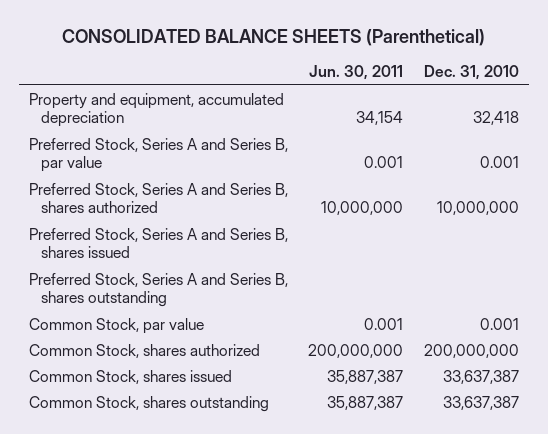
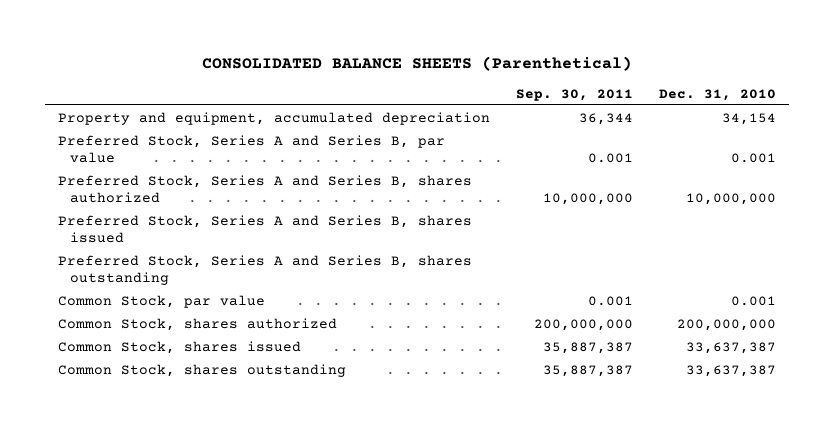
- | Jun. 30, 2011 | Dec. 31, 2010
+ | Sep. 30, 2011 | Dec. 31, 2010
- Property and equipment, accumulated depreciation | 34,154 | 32,418
+ Property and equipment, accumulated depreciation | 36,344 | 34,154

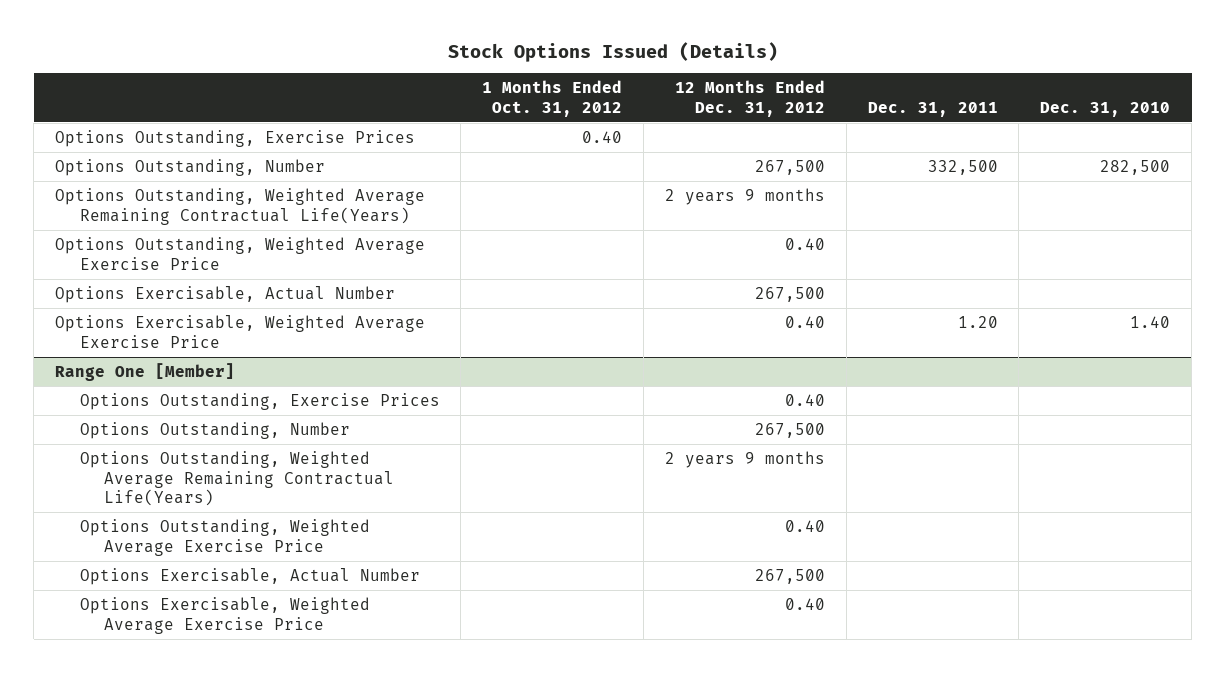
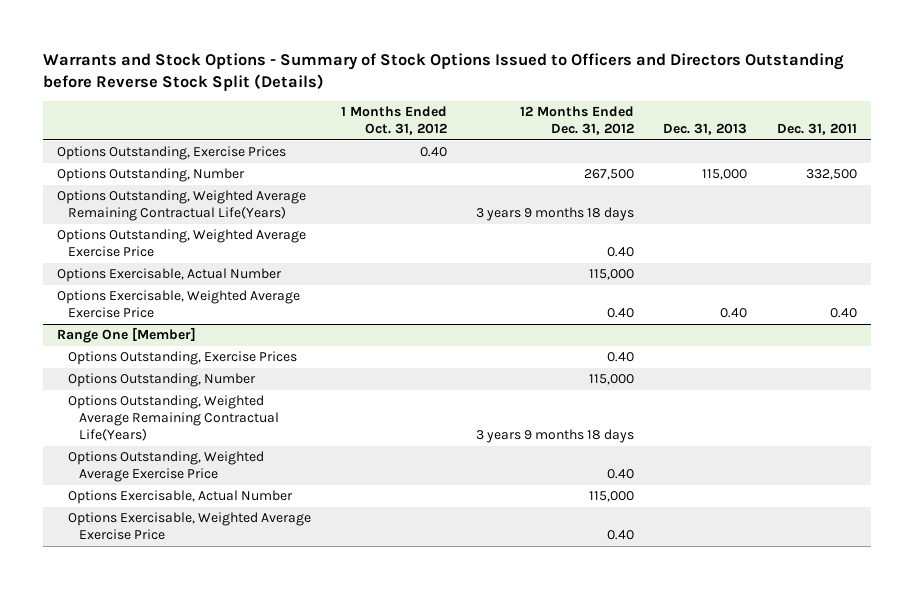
- Stock Options Issued (Details)
+ Warrants and Stock Options - Summary of Stock Options Issued to Officers and Directors Outstanding before Reverse Stock Split (Details)
- | 1 Months Ended Oct. 31, 2012 | 12 Months Ended Dec. 31, 2012 | Dec. 31, 2011 | Dec. 31, 2010
+ | 1 Months Ended Oct. 31, 2012 | 12 Months Ended Dec. 31, 2012 | Dec. 31, 2013 | Dec. 31, 2011
- Options Outstanding, Weighted Average Remaining Contractual Life(Years) | | 2 years 9 months | |
+ Options Outstanding, Weighted Average Remaining Contractual Life(Years) | | 3 years 9 months 18 days | |
- Options Exercisable, Actual Number | | 267,500 | |
- Options Exercisable, Weighted Average Exercise Price | | 0.40 | 1.20 | 1.40
+ Options Exercisable, Actual Number | | 115,000 | |
+ Options Exercisable, Weighted Average Exercise Price | | 0.40 | 0.40 | 0.40
@ Range One [Member]
- Options Outstanding, Number | | 267,500 | |
- Options Outstanding, Weighted Average Remaining Contractual Life(Years) | | 2 years 9 months | |
+ Options Outstanding, Number | | 115,000 | |
+ Options Outstanding, Weighted Average Remaining Contractual Life(Years) | | 3 years 9 months 18 days | |
- Options Exercisable, Actual Number | | 267,500 | |
+ Options Exercisable, Actual Number | | 115,000 | |

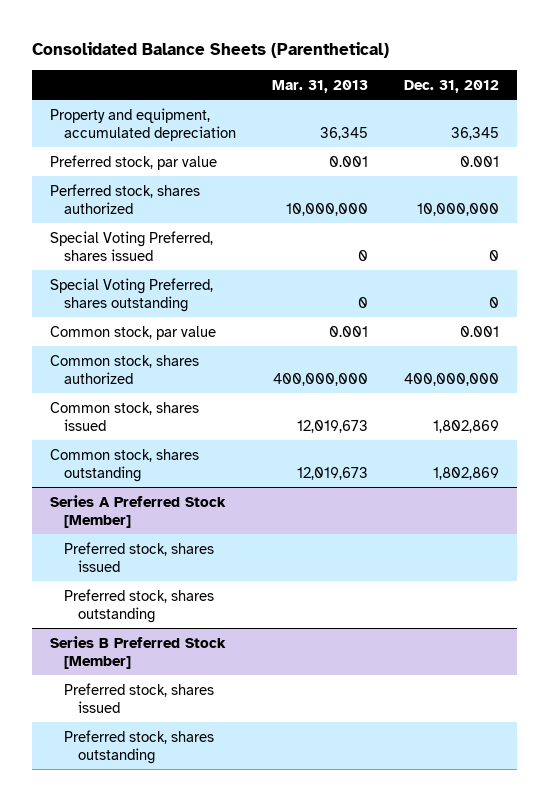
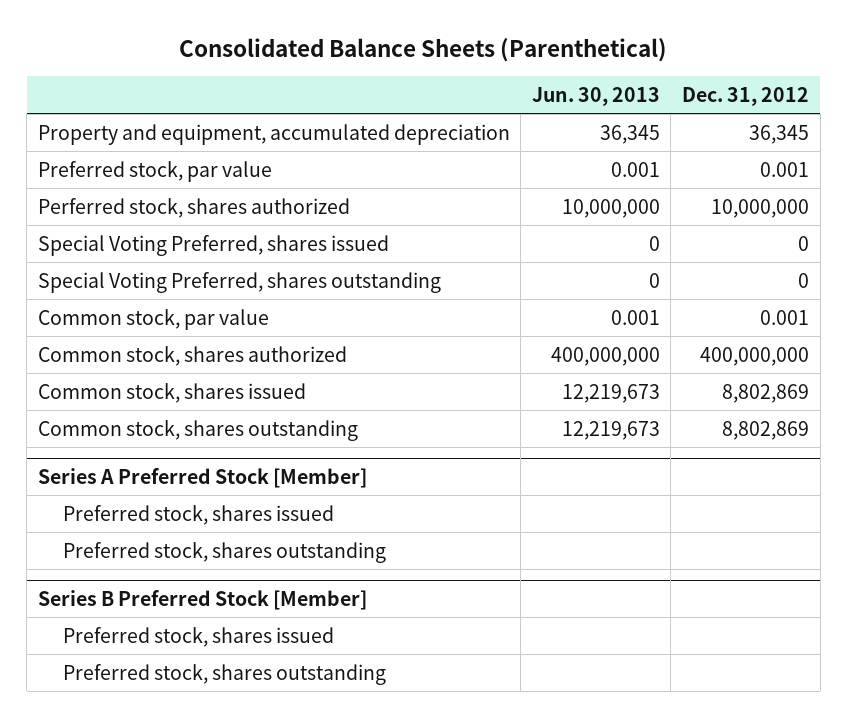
- | Mar. 31, 2013 | Dec. 31, 2012
+ | Jun. 30, 2013 | Dec. 31, 2012
- Common stock, shares issued | 12,019,673 | 1,802,869
- Common stock, shares outstanding | 12,019,673 | 1,802,869
+ Common stock, shares issued | 12,219,673 | 8,802,869
+ Common stock, shares outstanding | 12,219,673 | 8,802,869

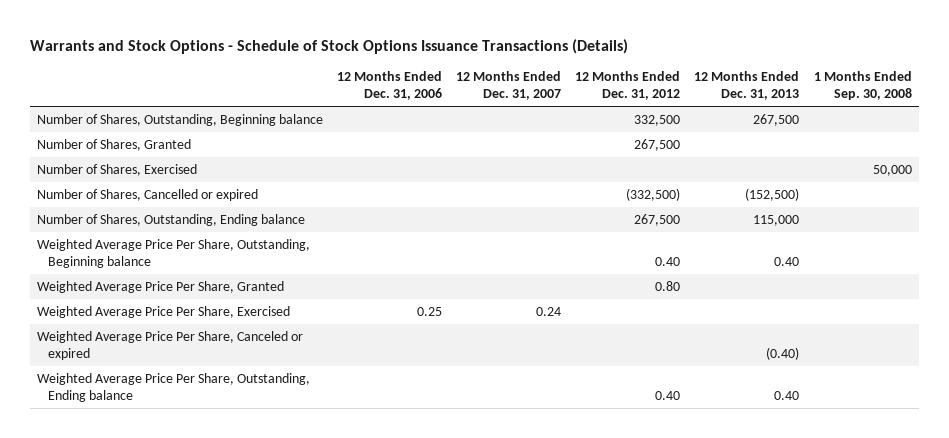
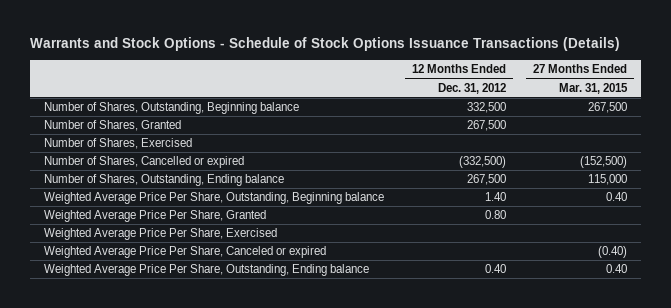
- | 12 Months Ended Dec. 31, 2006 | 12 Months Ended Dec. 31, 2007 | 12 Months Ended Dec. 31, 2012 | 12 Months Ended Dec. 31, 2013 | 1 Months Ended Sep. 30, 2008
+ | 12 Months Ended Dec. 31, 2012 | 27 Months Ended Mar. 31, 2015
- Weighted Average Price Per Share, Outstanding, Beginning balance | | | 0.40 | 0.40 |
+ Weighted Average Price Per Share, Outstanding, Beginning balance | 1.40 | 0.40

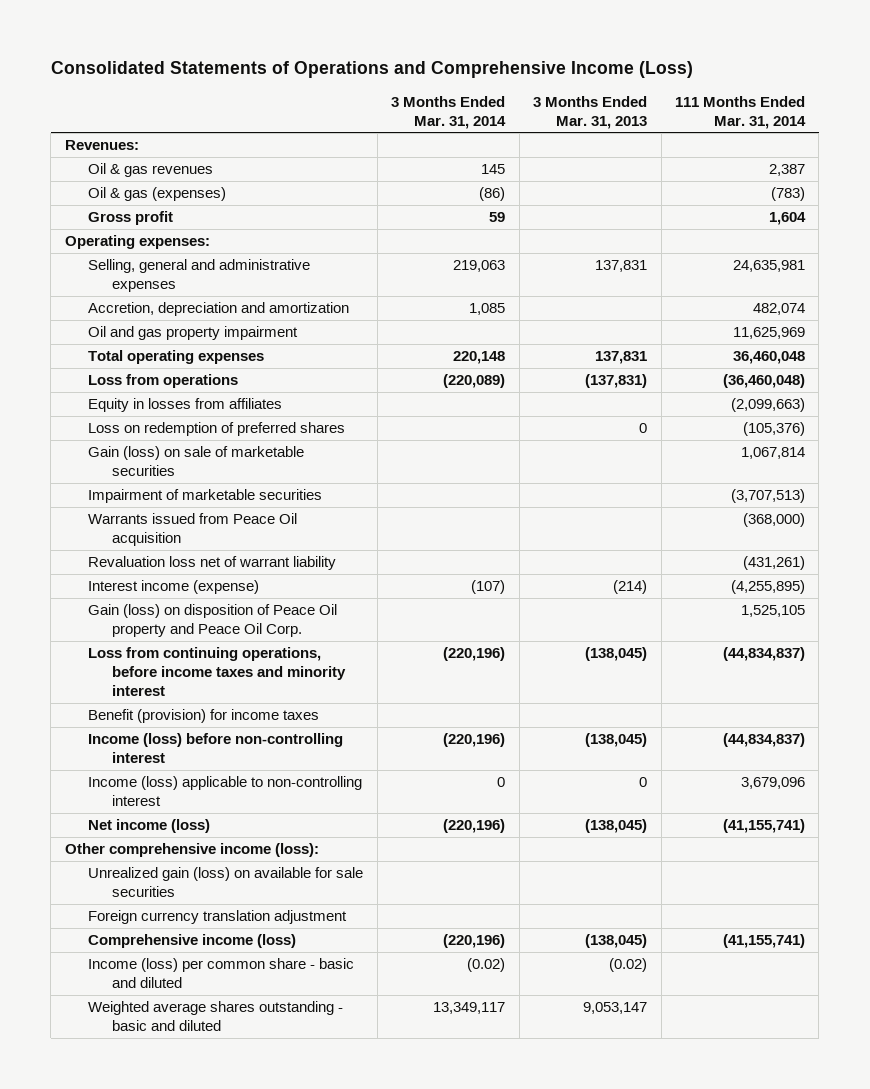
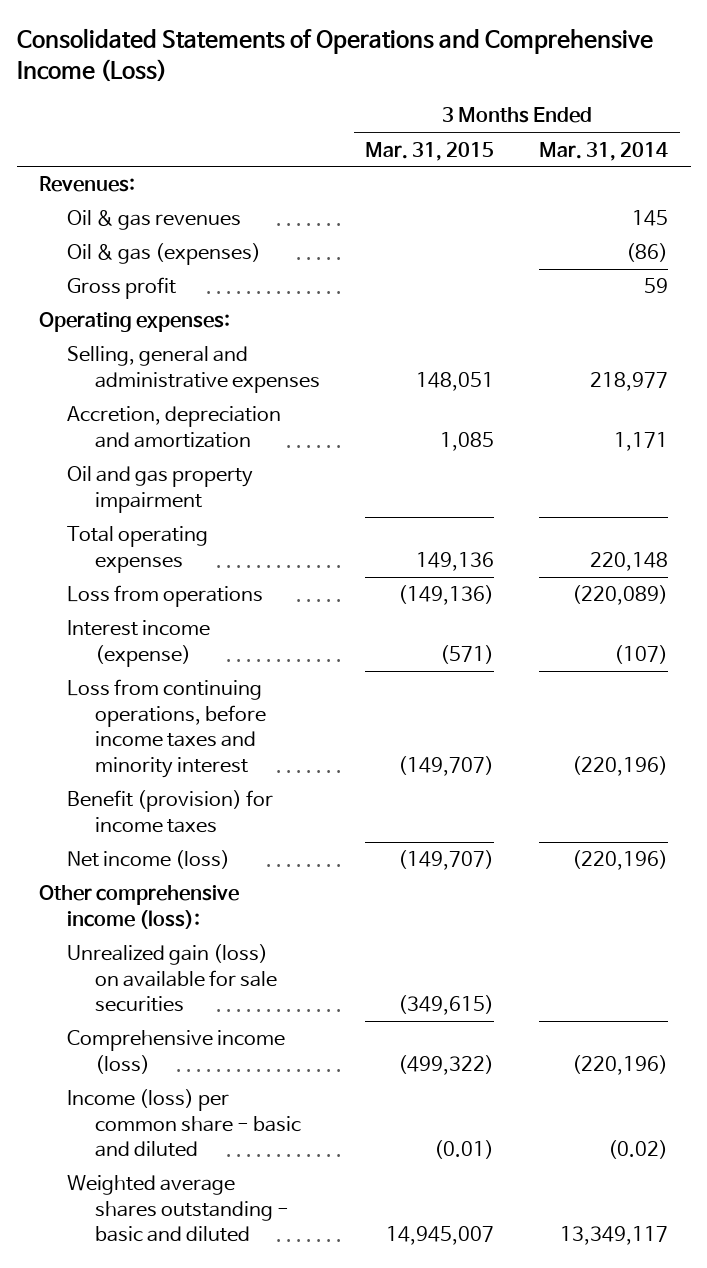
- | 3 Months Ended Mar. 31, 2014 | 3 Months Ended Mar. 31, 2013 | 111 Months Ended Mar. 31, 2014
+ | 3 Months Ended Mar. 31, 2015 | 3 Months Ended Mar. 31, 2014
- Selling, general and administrative expenses | 219,063 | 137,831 | 24,635,981
- Accretion, depreciation and amortization | 1,085 | | 482,074
+ Selling, general and administrative expenses | 148,051 | 218,977
+ Accretion, depreciation and amortization | 1,085 | 1,171
- Equity in losses from affiliates | | | (2,099,663)
- Loss on redemption of preferred shares | | 0 | (105,376)
- Gain (loss) on sale of marketable securities | | | 1,067,814
- Impairment of marketable securities | | | (3,707,513)
- Warrants issued from Peace Oil acquisition | | | (368,000)
- Revaluation loss net of warrant liability | | | (431,261)
- Gain (loss) on disposition of Peace Oil property and Peace Oil Corp. | | | 1,525,105
- Income (loss) before non-controlling interest | (220,196) | (138,045) | (44,834,837)
- Income (loss) applicable to non-controlling interest | 0 | 0 | 3,679,096
- Foreign currency translation adjustment

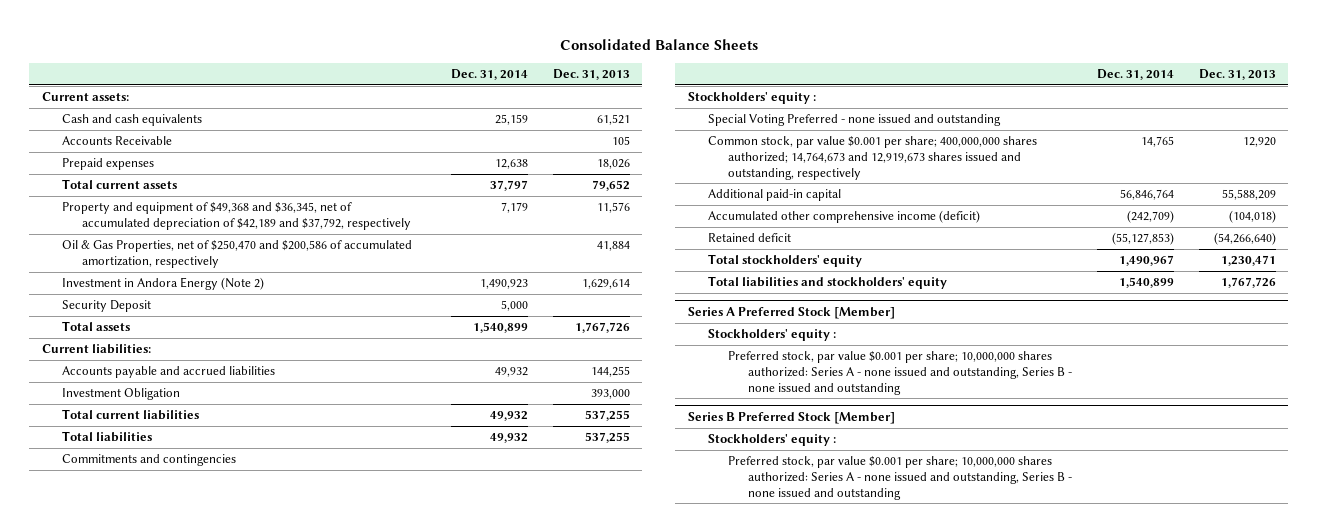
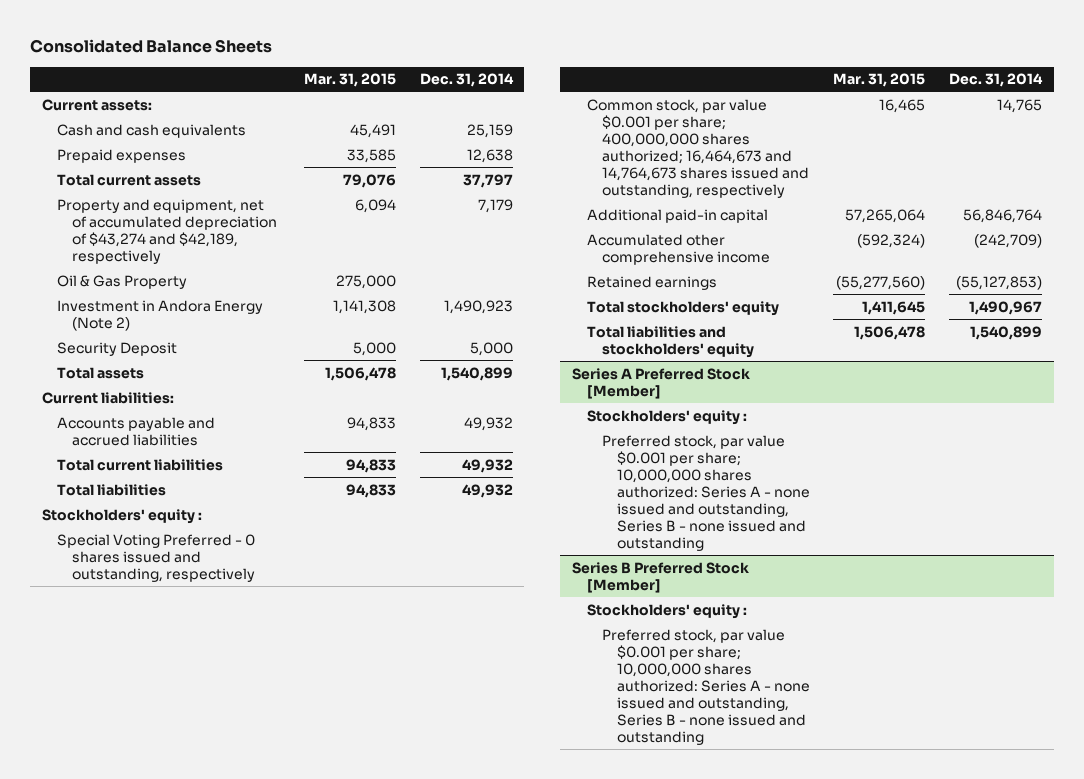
- | Dec. 31, 2014 | Dec. 31, 2013
+ | Mar. 31, 2015 | Dec. 31, 2014
- Accounts Receivable | | 105
- Property and equipment of $49,368 and $36,345, net of accumulated depreciation of $42,189 and $37,792, respectively | 7,179 | 11,576
- Oil & Gas Properties, net of $250,470 and $200,586 of accumulated amortization, respectively | | 41,884
+ Property and equipment, net of accumulated depreciation of $43,274 and $42,189, respectively | 6,094 | 7,179
+ Oil & Gas Property | 275,000 |
- Investment Obligation | | 393,000
- Commitments and contingencies
- Special Voting Preferred - none issued and outstanding
- Common stock, par value $0.001 per share; 400,000,000 shares authorized; 14,764,673 and 12,919,673 shares issued and outstanding, respectively | 14,765 | 12,920
+ Special Voting Preferred - 0 shares issued and outstanding, respectively
+ Common stock, par value $0.001 per share; 400,000,000 shares authorized; 16,464,673 and 14,764,673 shares issued and outstanding, respectively | 16,465 | 14,765
- Accumulated other comprehensive income (deficit) | (242,709) | (104,018)
- Retained deficit | (55,127,853) | (54,266,640)
+ Accumulated other comprehensive income | (592,324) | (242,709)
+ Retained earnings | (55,277,560) | (55,127,853)

